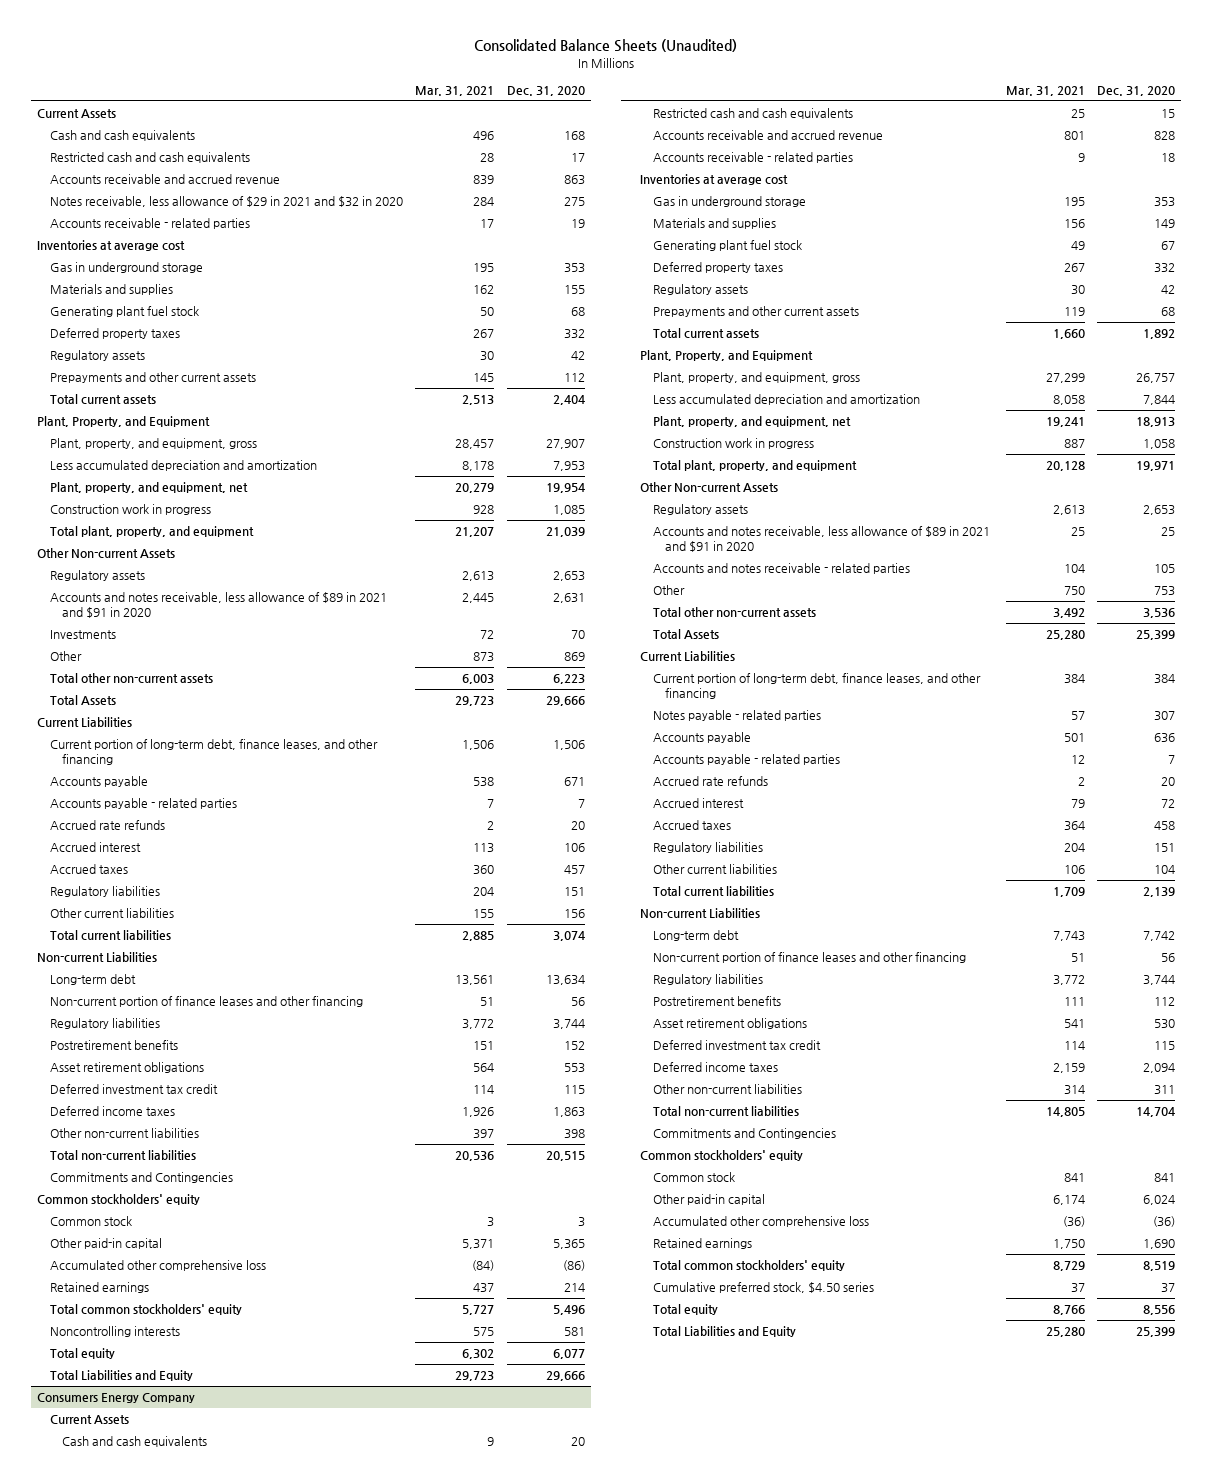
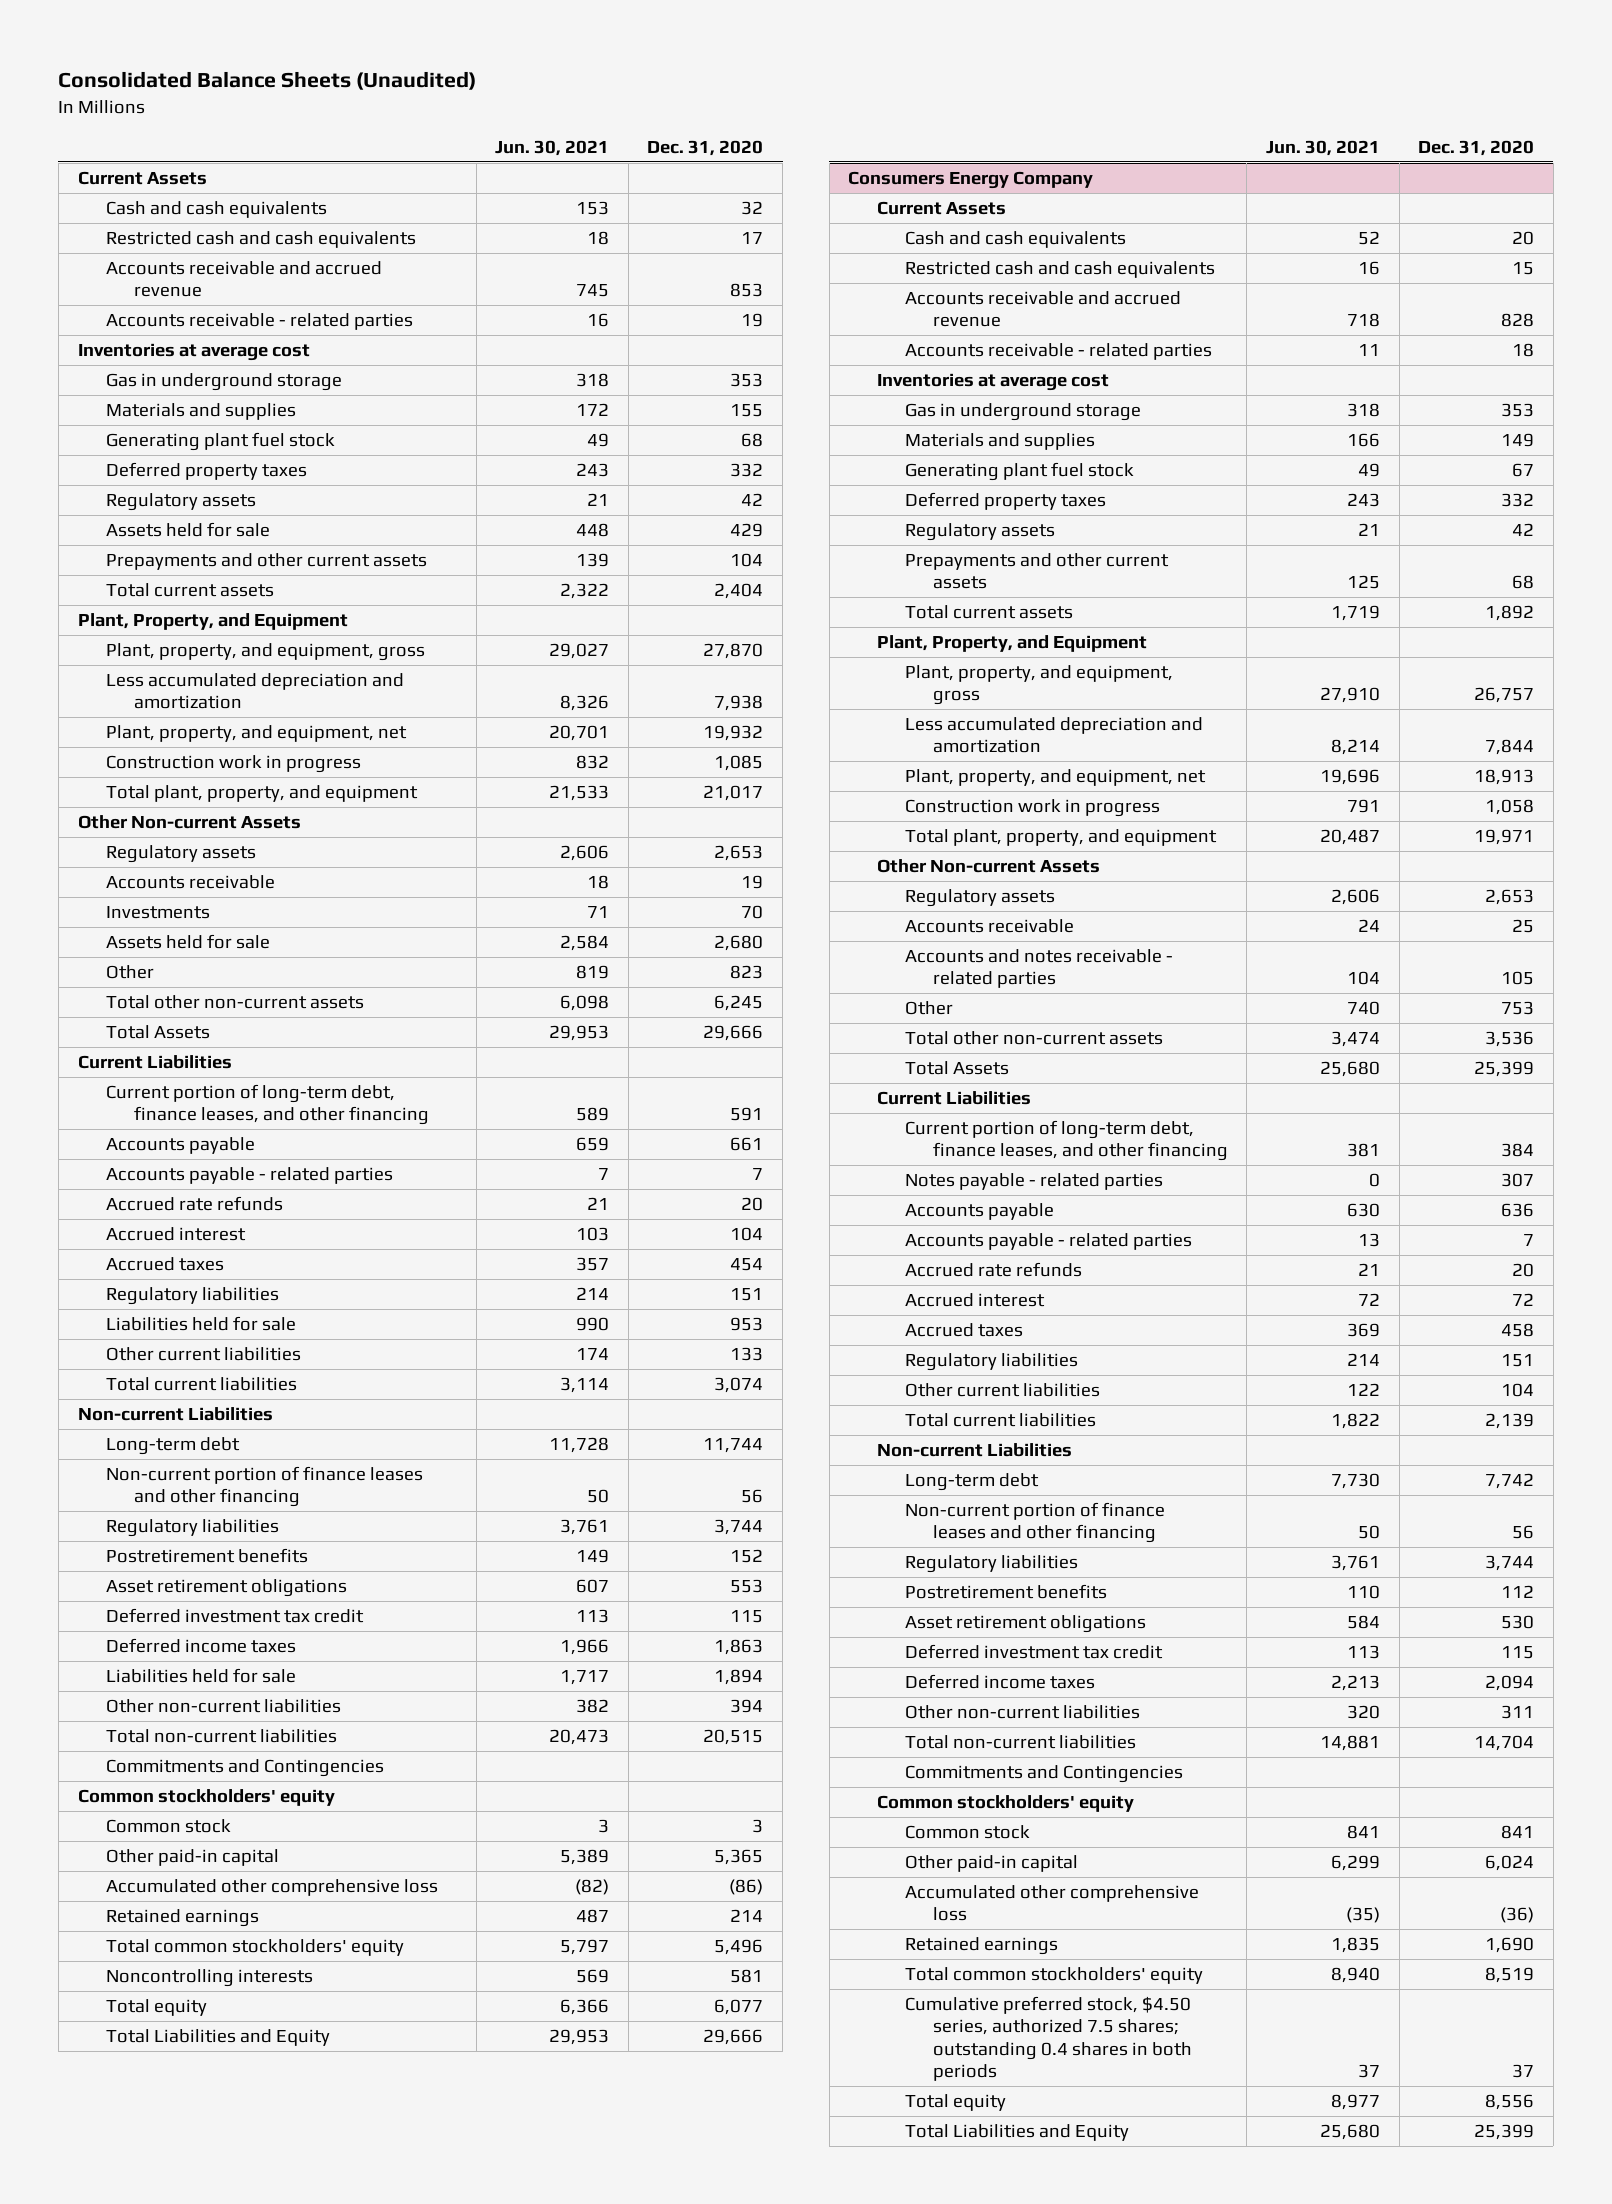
- | Mar. 31, 2021 | Dec. 31, 2020
+ | Jun. 30, 2021 | Dec. 31, 2020
- Cash and cash equivalents | 496 | 168
+ Cash and cash equivalents | 153 | 32
- Accounts receivable and accrued revenue | 839 | 863
- Notes receivable, less allowance of $29 in 2021 and $32 in 2020 | 284 | 275
+ Accounts receivable and accrued revenue | 745 | 853
- Prepayments and other current assets | 145 | 112
+ Assets held for sale | 448 | 429
+ Prepayments and other current assets | 139 | 104
- Plant, property, and equipment, gross | 28,457 | 27,907
- Less accumulated depreciation and amortization | 8,178 | 7,953
- Plant, property, and equipment, net | 20,279 | 19,954
+ Plant, property, and equipment, gross | 29,027 | 27,870
+ Less accumulated depreciation and amortization | 8,326 | 7,938
+ Plant, property, and equipment, net | 20,701 | 19,932
- Total plant, property, and equipment | 21,207 | 21,039
+ Total plant, property, and equipment | 21,533 | 21,017
- Accounts and notes receivable, less allowance of $89 in 2021 and $91 in 2020 | 2,445 | 2,631
+ Accounts receivable | 18 | 19
- Other | 873 | 869
- Total other non-current assets | 6,003 | 6,223
+ Assets held for sale | 2,584 | 2,680
+ Other | 819 | 823
+ Total other non-current assets | 6,098 | 6,245
- Current portion of long-term debt, finance leases, and other financing | 1,506 | 1,506
- Accounts payable | 538 | 671
+ Current portion of long-term debt, finance leases, and other financing | 589 | 591
+ Accounts payable | 659 | 661
- Accrued interest | 113 | 106
- Accrued taxes | 360 | 457
+ Accrued interest | 103 | 104
+ Accrued taxes | 357 | 454
- Other current liabilities | 155 | 156
+ Liabilities held for sale | 990 | 953
+ Other current liabilities | 174 | 133
- Long-term debt | 13,561 | 13,634
+ Long-term debt | 11,728 | 11,744
- Other non-current liabilities | 397 | 398
+ Liabilities held for sale | 1,717 | 1,894
+ Other non-current liabilities | 382 | 394
@ Consumers Energy Company
- Accounts and notes receivable, less allowance of $89 in 2021 and $91 in 2020 | 25 | 25
+ Accounts receivable | 24 | 25
- Cumulative preferred stock, $4.50 series | 37 | 37
+ Cumulative preferred stock, $4.50 series, authorized 7.5 shares; outstanding 0.4 shares in both periods | 37 | 37

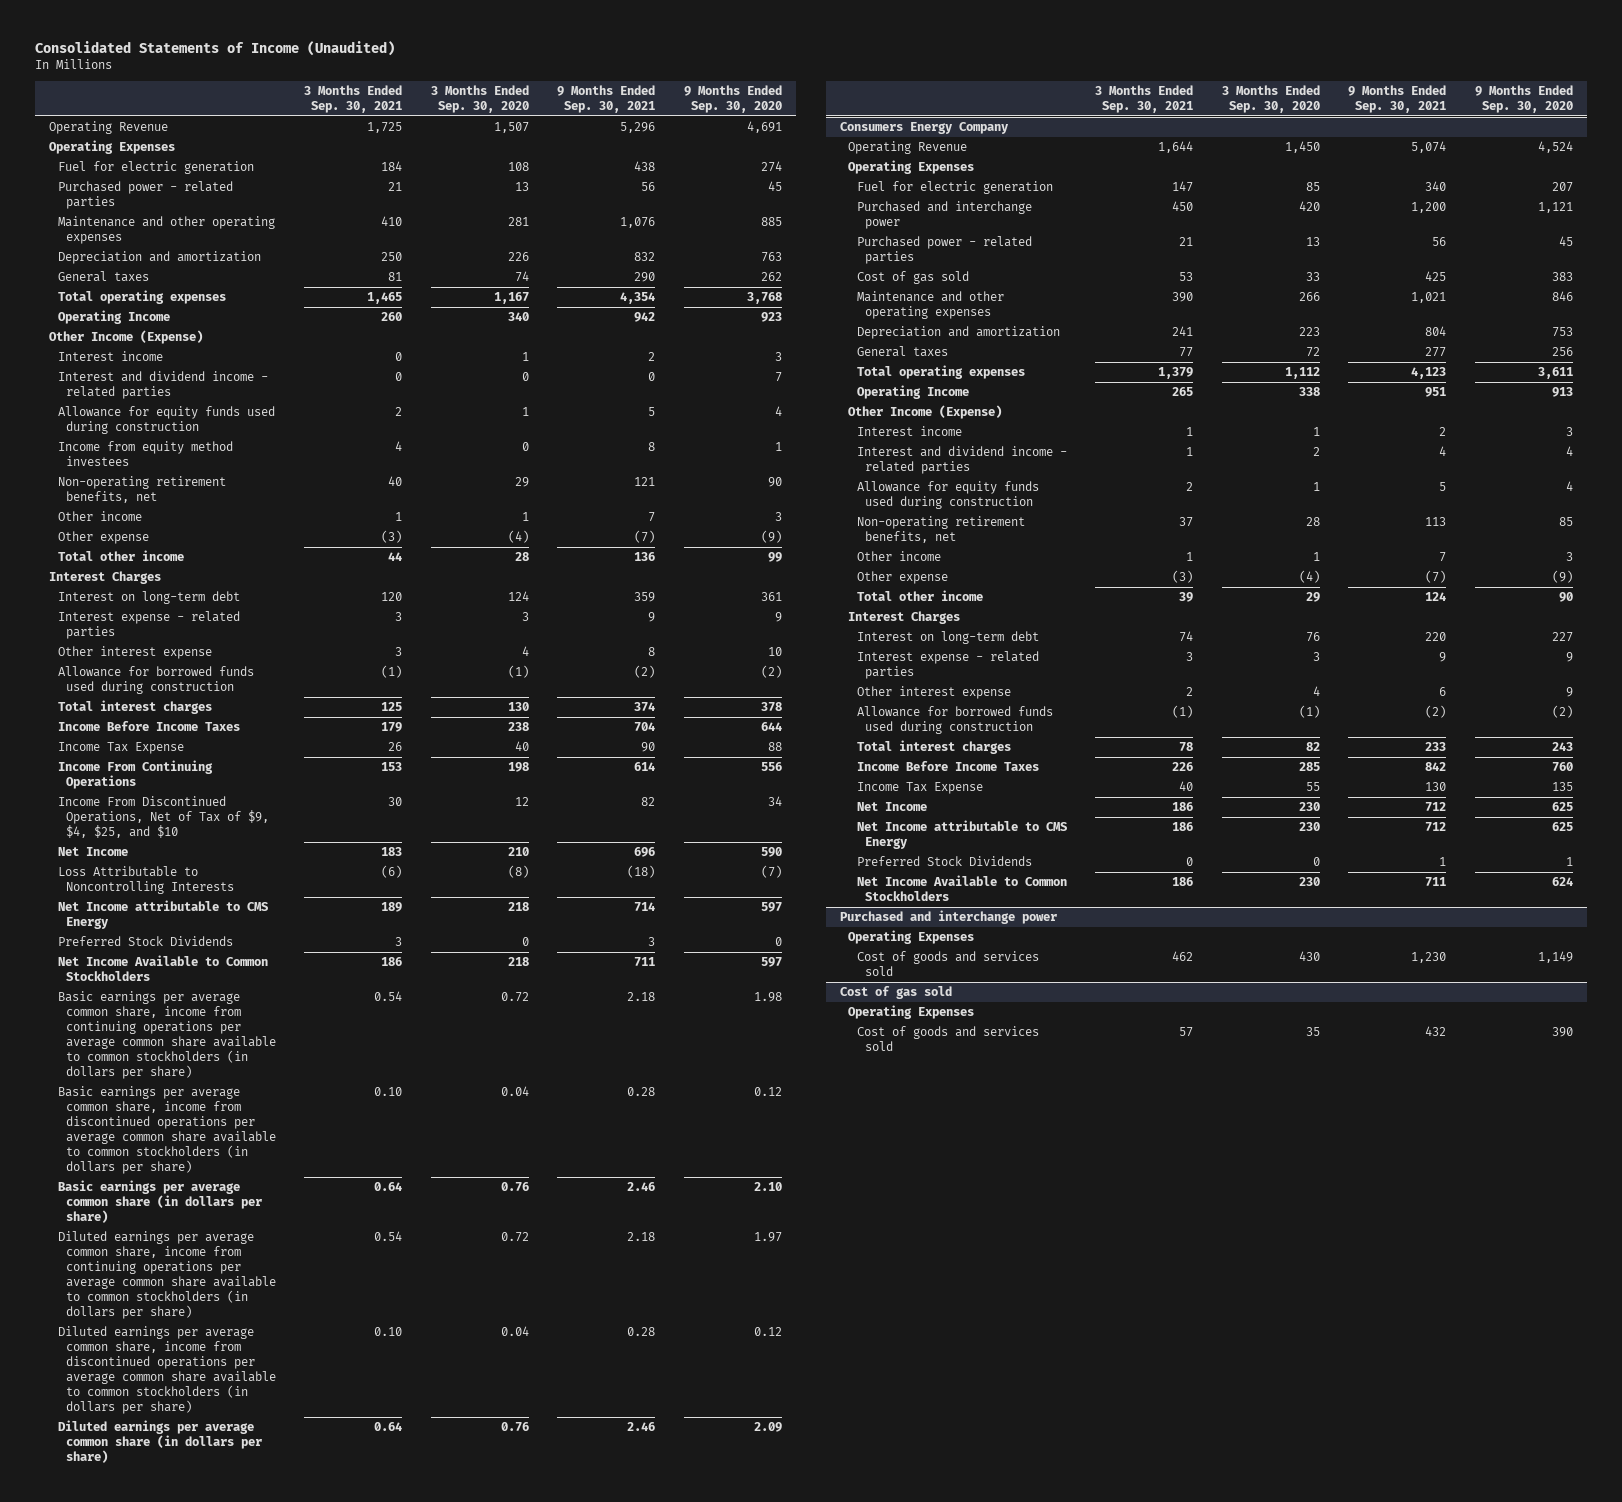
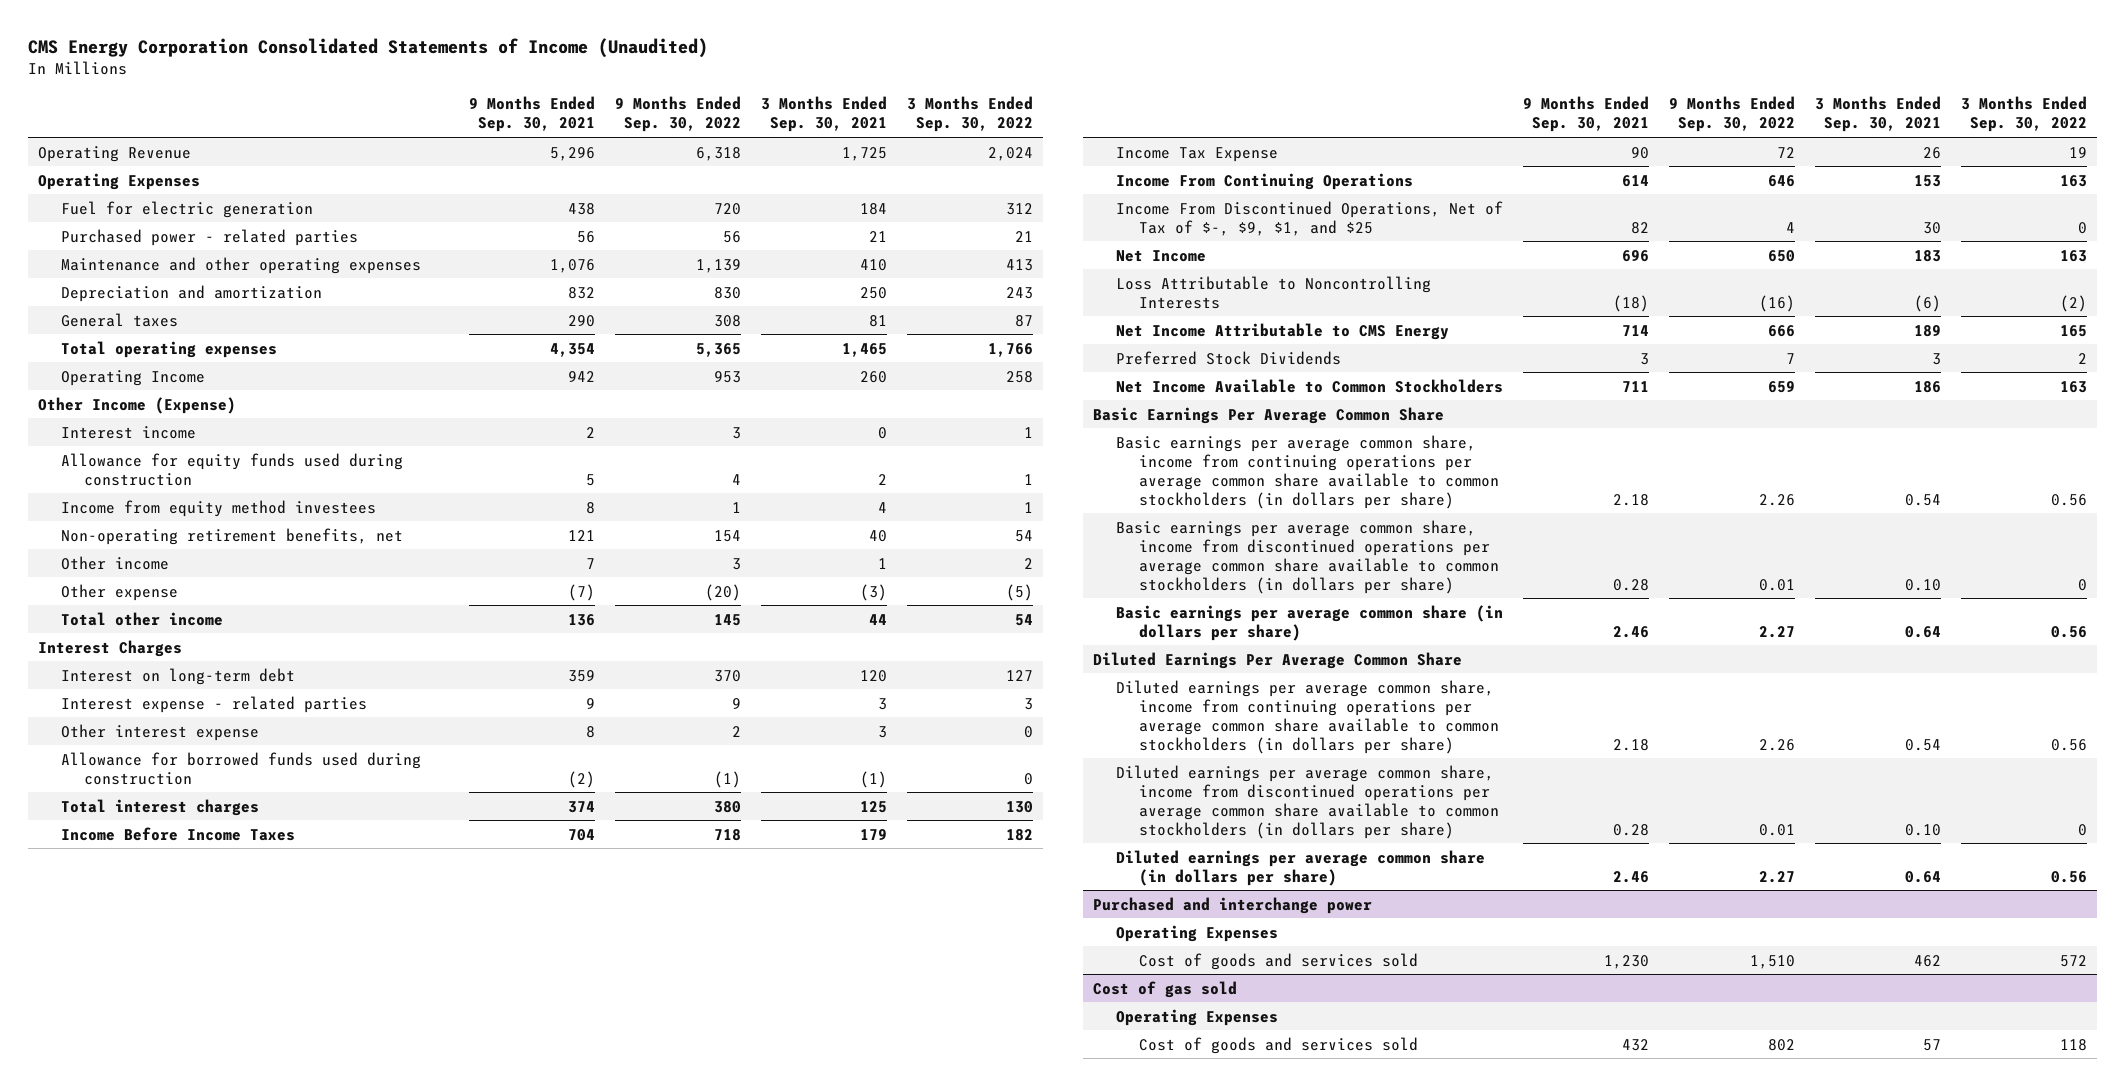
- Consolidated Statements of Income (Unaudited)
+ CMS Energy Corporation Consolidated Statements of Income (Unaudited)
- | 3 Months Ended Sep. 30, 2021 | 3 Months Ended Sep. 30, 2020 | 9 Months Ended Sep. 30, 2021 | 9 Months Ended Sep. 30, 2020
+ | 9 Months Ended Sep. 30, 2021 | 9 Months Ended Sep. 30, 2022 | 3 Months Ended Sep. 30, 2021 | 3 Months Ended Sep. 30, 2022
- Interest and dividend income - related parties | 0 | 0 | 0 | 7
- Income From Discontinued Operations, Net of Tax of $9, $4, $25, and $10 | 30 | 12 | 82 | 34
+ Income From Discontinued Operations, Net of Tax of $-, $9, $1, and $25 | 82 | 4 | 30 | 0
- Net Income attributable to CMS Energy | 189 | 218 | 714 | 597
+ Net Income Attributable to CMS Energy | 714 | 666 | 189 | 165
+ Basic Earnings Per Average Common Share
+ Diluted Earnings Per Average Common Share
- Consumers Energy Company
- Operating Revenue | 1,644 | 1,450 | 5,074 | 4,524
- Operating Expenses
- Fuel for electric generation | 147 | 85 | 340 | 207
- Purchased and interchange power | 450 | 420 | 1,200 | 1,121
- Purchased power - related parties | 21 | 13 | 56 | 45
- Cost of gas sold | 53 | 33 | 425 | 383
- Maintenance and other operating expenses | 390 | 266 | 1,021 | 846
- Depreciation and amortization | 241 | 223 | 804 | 753
- General taxes | 77 | 72 | 277 | 256
- Total operating expenses | 1,379 | 1,112 | 4,123 | 3,611
- Operating Income | 265 | 338 | 951 | 913
- Other Income (Expense)
- Interest income | 1 | 1 | 2 | 3
- Interest and dividend income - related parties | 1 | 2 | 4 | 4
- Allowance for equity funds used during construction | 2 | 1 | 5 | 4
- Non-operating retirement benefits, net | 37 | 28 | 113 | 85
- Other income | 1 | 1 | 7 | 3
- Other expense | (3) | (4) | (7) | (9)
- Total other income | 39 | 29 | 124 | 90
- Interest Charges
- Interest on long-term debt | 74 | 76 | 220 | 227
- Interest expense - related parties | 3 | 3 | 9 | 9
- Other interest expense | 2 | 4 | 6 | 9
- Allowance for borrowed funds used during construction | (1) | (1) | (2) | (2)
- Total interest charges | 78 | 82 | 233 | 243
- Income Before Income Taxes | 226 | 285 | 842 | 760
- Income Tax Expense | 40 | 55 | 130 | 135
- Net Income | 186 | 230 | 712 | 625
- Net Income attributable to CMS Energy | 186 | 230 | 712 | 625
- Preferred Stock Dividends | 0 | 0 | 1 | 1
- Net Income Available to Common Stockholders | 186 | 230 | 711 | 624

